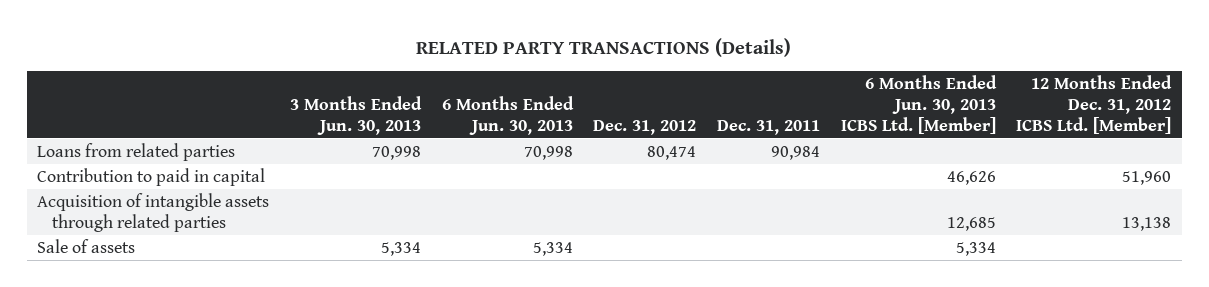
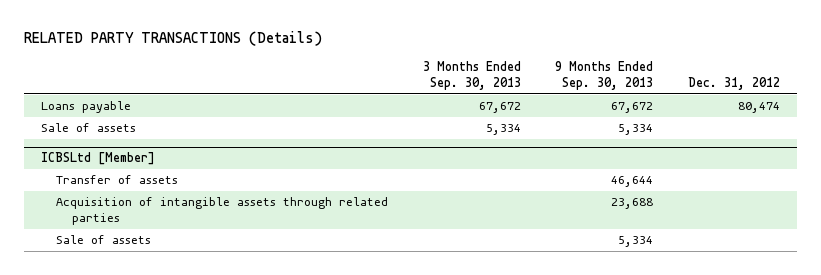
- | 3 Months Ended Jun. 30, 2013 | 6 Months Ended Jun. 30, 2013 | Dec. 31, 2012 | Dec. 31, 2011 | 6 Months Ended Jun. 30, 2013 ICBS Ltd. [Member] | 12 Months Ended Dec. 31, 2012 ICBS Ltd. [Member]
+ | 3 Months Ended Sep. 30, 2013 | 9 Months Ended Sep. 30, 2013 | Dec. 31, 2012
- Loans from related parties | 70,998 | 70,998 | 80,474 | 90,984 | |
- Contribution to paid in capital | | | | | 46,626 | 51,960
- Acquisition of intangible assets through related parties | | | | | 12,685 | 13,138
+ Loans payable | 67,672 | 67,672 | 80,474
+ ICBSLtd [Member]
+ Transfer of assets | | 46,644 |
+ Acquisition of intangible assets through related parties | | 23,688 |
+ Sale of assets | | 5,334 |

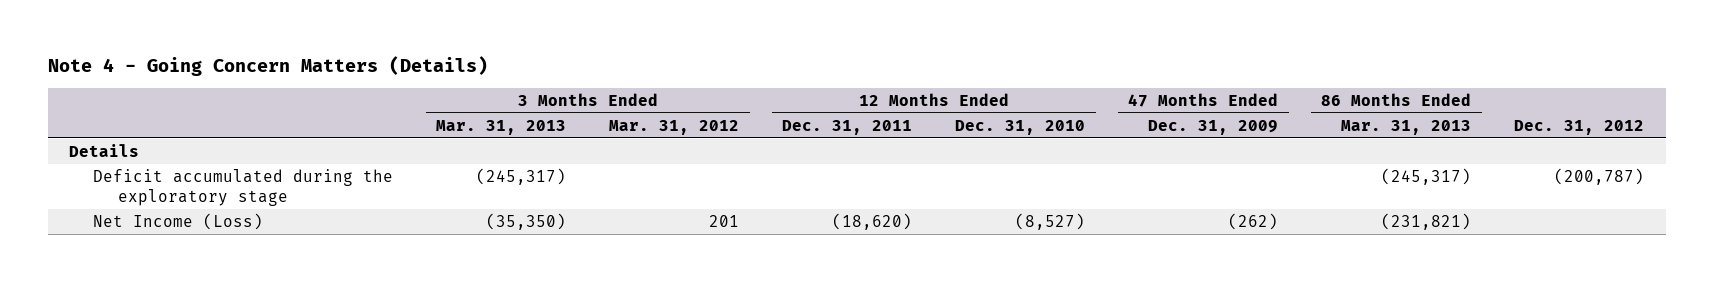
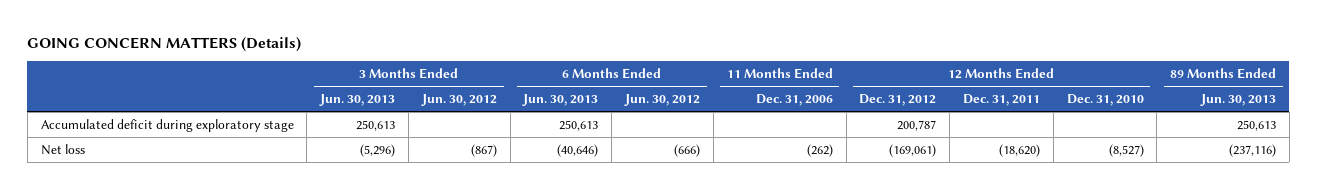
- Note 4 - Going Concern Matters (Details)
+ GOING CONCERN MATTERS (Details)
- | 3 Months Ended Mar. 31, 2013 | 3 Months Ended Mar. 31, 2012 | 12 Months Ended Dec. 31, 2011 | 12 Months Ended Dec. 31, 2010 | 47 Months Ended Dec. 31, 2009 | 86 Months Ended Mar. 31, 2013 | Dec. 31, 2012
+ | 3 Months Ended Jun. 30, 2013 | 3 Months Ended Jun. 30, 2012 | 6 Months Ended Jun. 30, 2013 | 6 Months Ended Jun. 30, 2012 | 11 Months Ended Dec. 31, 2006 | 12 Months Ended Dec. 31, 2012 | 12 Months Ended Dec. 31, 2011 | 12 Months Ended Dec. 31, 2010 | 89 Months Ended Jun. 30, 2013
- Details
- Deficit accumulated during the exploratory stage | (245,317) | | | | | (245,317) | (200,787)
- Net Income (Loss) | (35,350) | 201 | (18,620) | (8,527) | (262) | (231,821) |
+ Accumulated deficit during exploratory stage | 250,613 | | 250,613 | | | 200,787 | | | 250,613
+ Net loss | (5,296) | (867) | (40,646) | (666) | (262) | (169,061) | (18,620) | (8,527) | (237,116)

